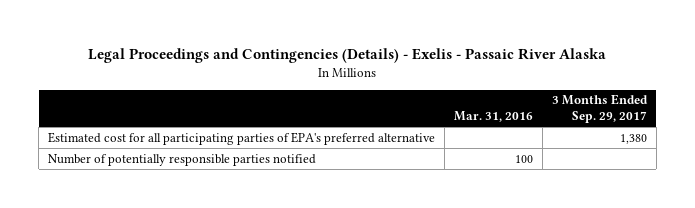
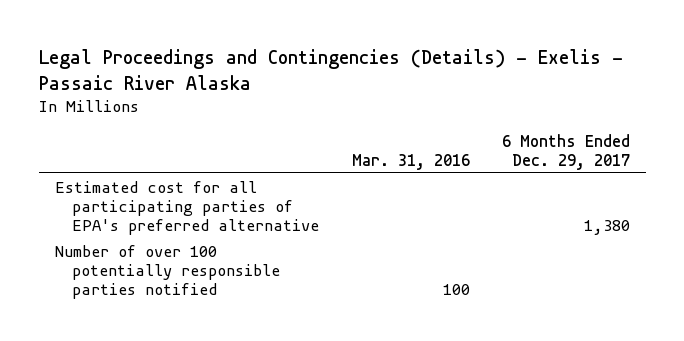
- | Mar. 31, 2016 | 3 Months Ended Sep. 29, 2017
+ | Mar. 31, 2016 | 6 Months Ended Dec. 29, 2017
- Number of potentially responsible parties notified | 100 |
+ Number of over 100 potentially responsible parties notified | 100 |

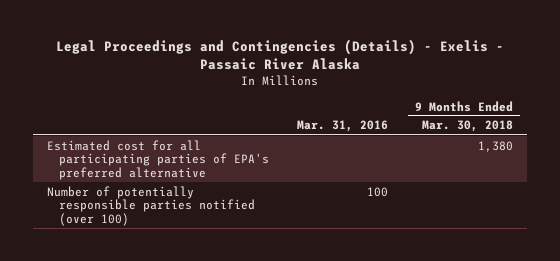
- | Mar. 31, 2016 | 6 Months Ended Dec. 29, 2017
+ | Mar. 31, 2016 | 9 Months Ended Mar. 30, 2018
- Number of over 100 potentially responsible parties notified | 100 |
+ Number of potentially responsible parties notified (over 100) | 100 |

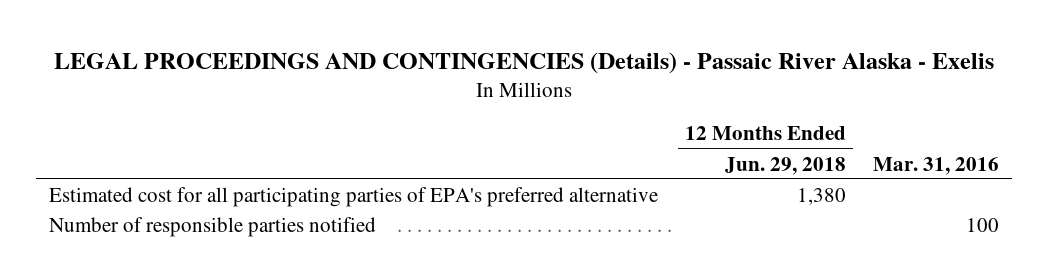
- Legal Proceedings and Contingencies (Details) - Exelis - Passaic River Alaska
+ LEGAL PROCEEDINGS AND CONTINGENCIES (Details) - Passaic River Alaska - Exelis
- | Mar. 31, 2016 | 9 Months Ended Mar. 30, 2018
+ | 12 Months Ended Jun. 29, 2018 | Mar. 31, 2016
- Number of potentially responsible parties notified (over 100) | 100 |
+ Number of responsible parties notified | | 100

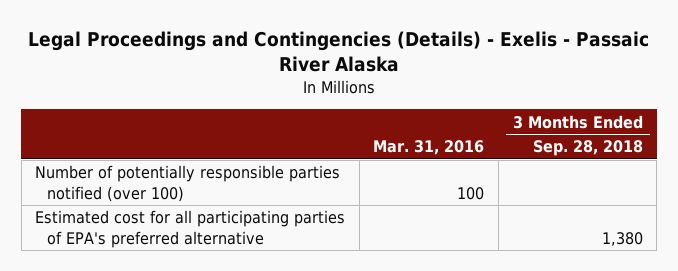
- LEGAL PROCEEDINGS AND CONTINGENCIES (Details) - Passaic River Alaska - Exelis
+ Legal Proceedings and Contingencies (Details) - Exelis - Passaic River Alaska
- | 12 Months Ended Jun. 29, 2018 | Mar. 31, 2016
+ | Mar. 31, 2016 | 3 Months Ended Sep. 28, 2018
+ Number of potentially responsible parties notified (over 100) | 100 |
- Number of responsible parties notified | | 100

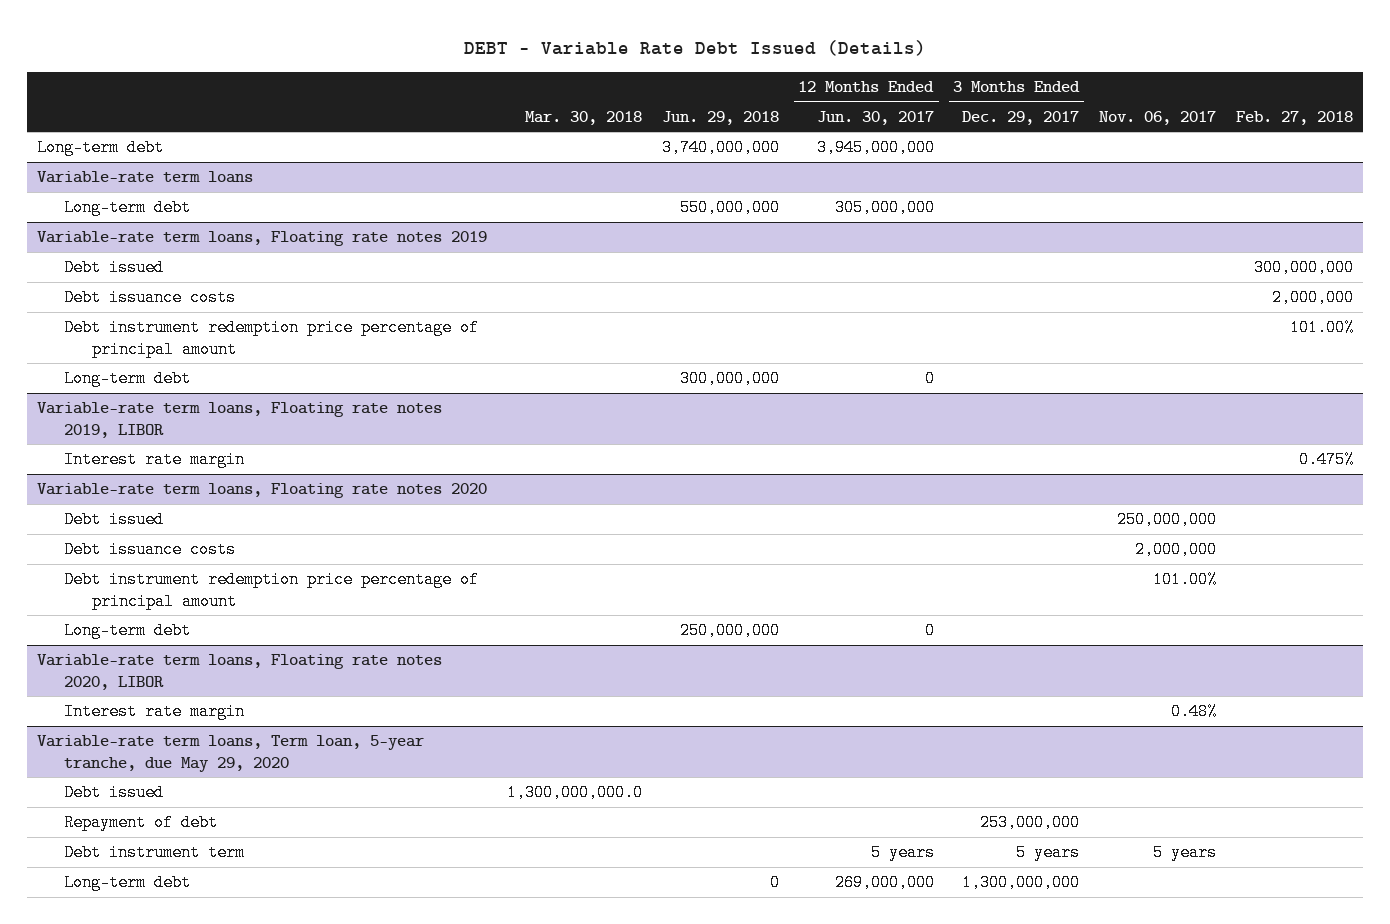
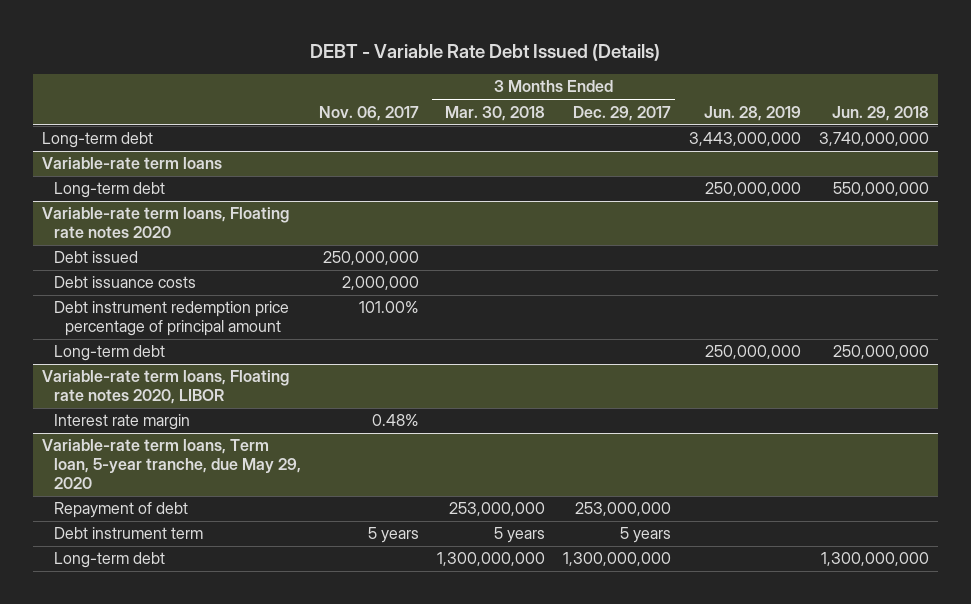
- | Mar. 30, 2018 | Jun. 29, 2018 | 12 Months Ended Jun. 30, 2017 | 3 Months Ended Dec. 29, 2017 | Nov. 06, 2017 | Feb. 27, 2018
+ | Nov. 06, 2017 | 3 Months Ended Mar. 30, 2018 | 3 Months Ended Dec. 29, 2017 | Jun. 28, 2019 | Jun. 29, 2018
- Variable-rate term loans, Floating rate notes 2019
- Debt issued | | | | | | 300,000,000
- Debt issuance costs | | | | | | 2,000,000
- Debt instrument redemption price percentage of principal amount | | | | | | 101.00%
- Long-term debt | | 300,000,000 | 0 | | |
- Variable-rate term loans, Floating rate notes 2019, LIBOR
- Interest rate margin | | | | | | 0.475%
@ Variable-rate term loans, Term loan, 5-year tranche, due May 29, 2020
- Debt issued | 1,300,000,000.0 | | | | |
- Long-term debt | | 0 | 269,000,000 | 1,300,000,000 | |
+ Long-term debt | | 1,300,000,000 | 1,300,000,000 | | 1,300,000,000

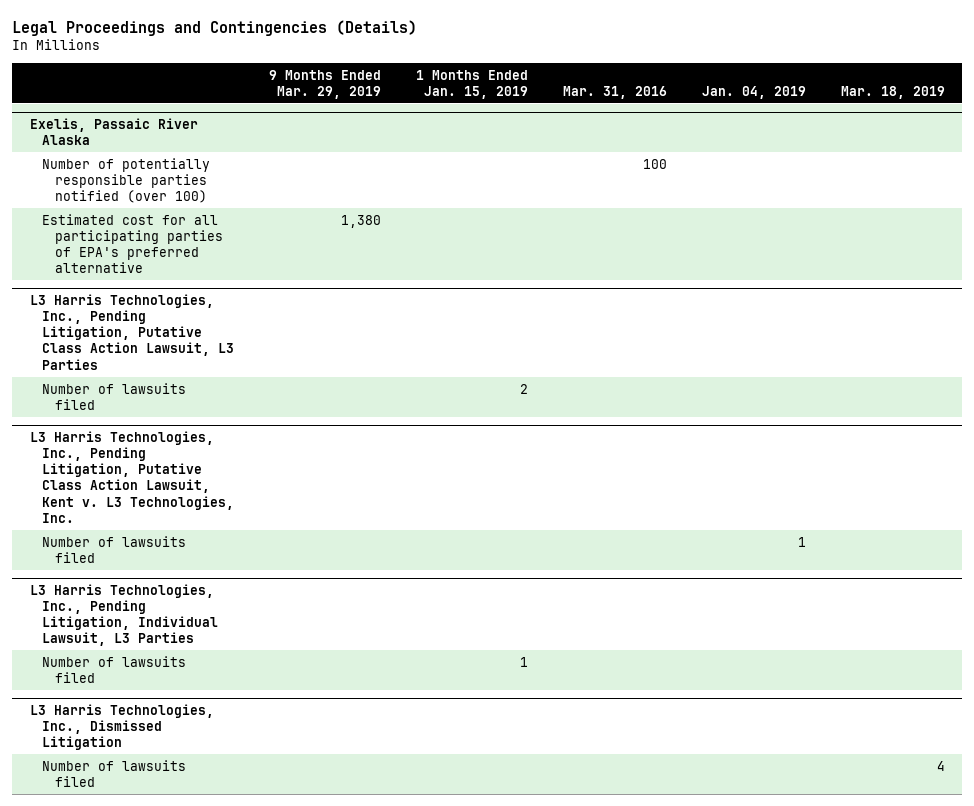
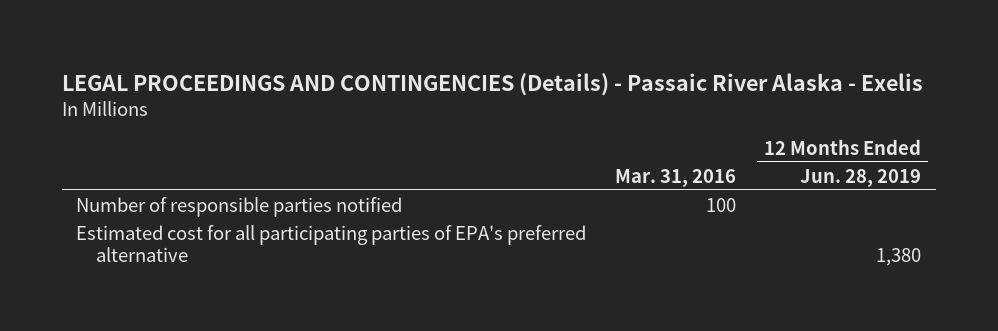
- Legal Proceedings and Contingencies (Details)
+ LEGAL PROCEEDINGS AND CONTINGENCIES (Details) - Passaic River Alaska - Exelis
- | 9 Months Ended Mar. 29, 2019 | 1 Months Ended Jan. 15, 2019 | Mar. 31, 2016 | Jan. 04, 2019 | Mar. 18, 2019
+ | Mar. 31, 2016 | 12 Months Ended Jun. 28, 2019
- Exelis, Passaic River Alaska
- Number of potentially responsible parties notified (over 100) | | | 100 | |
- Estimated cost for all participating parties of EPA's preferred alternative | 1,380 | | | |
- L3 Harris Technologies, Inc., Pending Litigation, Putative Class Action Lawsuit, L3 Parties
- Number of lawsuits filed | | 2 | | |
- L3 Harris Technologies, Inc., Pending Litigation, Putative Class Action Lawsuit, Kent v. L3 Technologies, Inc.
- Number of lawsuits filed | | | | 1 |
- L3 Harris Technologies, Inc., Pending Litigation, Individual Lawsuit, L3 Parties
- Number of lawsuits filed | | 1 | | |
- L3 Harris Technologies, Inc., Dismissed Litigation
- Number of lawsuits filed | | | | | 4
+ Number of responsible parties notified | 100 |
+ Estimated cost for all participating parties of EPA's preferred alternative | | 1,380

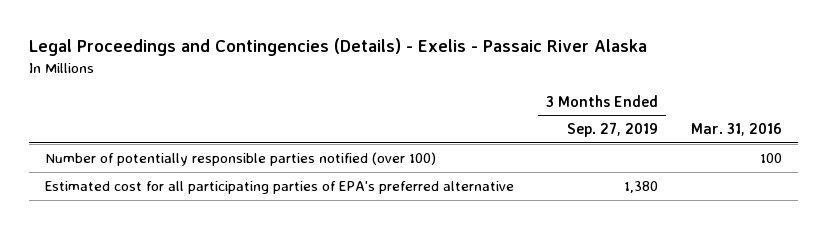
- LEGAL PROCEEDINGS AND CONTINGENCIES (Details) - Passaic River Alaska - Exelis
+ Legal Proceedings and Contingencies (Details) - Exelis - Passaic River Alaska
- | Mar. 31, 2016 | 12 Months Ended Jun. 28, 2019
+ | 3 Months Ended Sep. 27, 2019 | Mar. 31, 2016
- Number of responsible parties notified | 100 |
+ Number of potentially responsible parties notified (over 100) | | 100

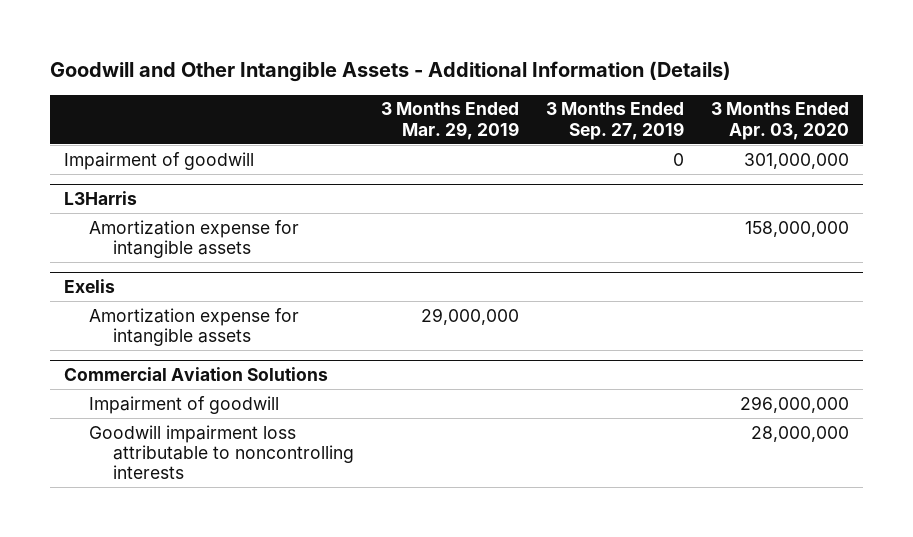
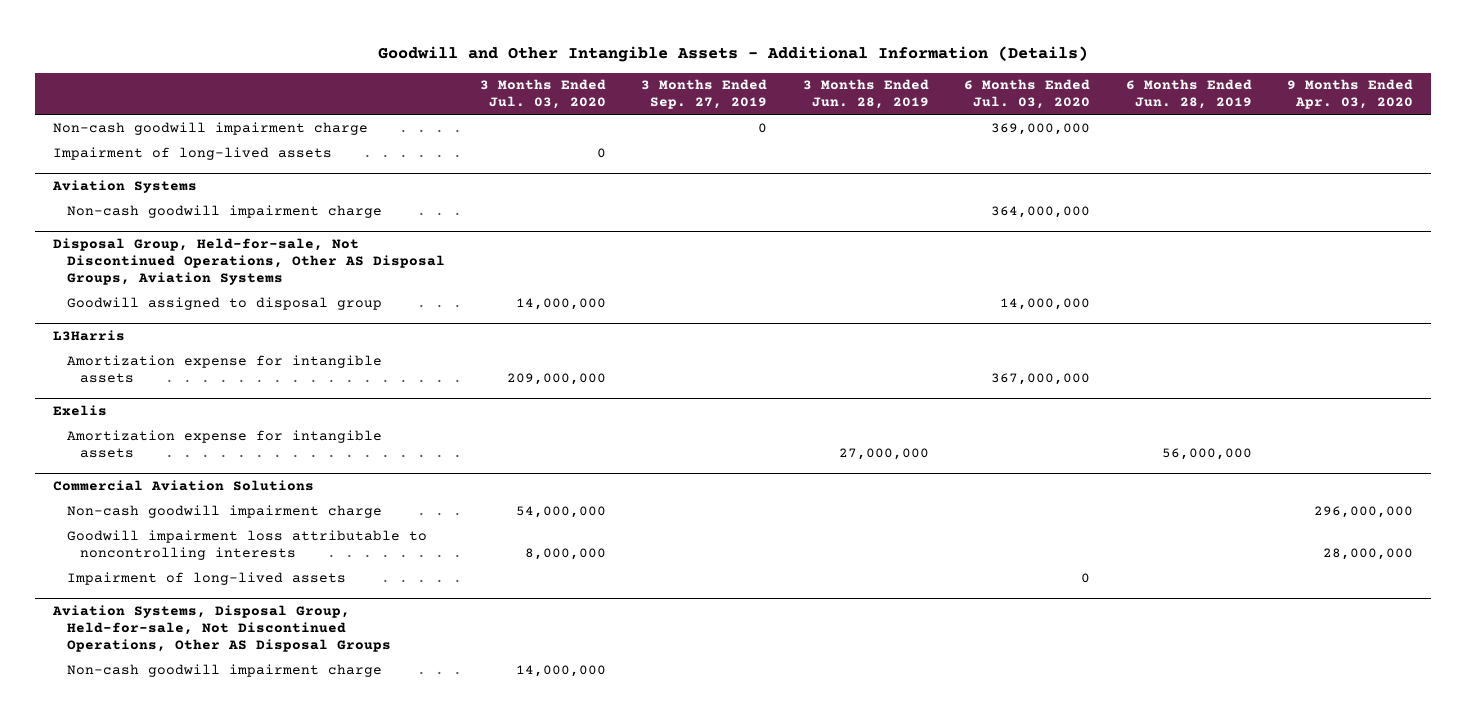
- | 3 Months Ended Mar. 29, 2019 | 3 Months Ended Sep. 27, 2019 | 3 Months Ended Apr. 03, 2020
+ | 3 Months Ended Jul. 03, 2020 | 3 Months Ended Sep. 27, 2019 | 3 Months Ended Jun. 28, 2019 | 6 Months Ended Jul. 03, 2020 | 6 Months Ended Jun. 28, 2019 | 9 Months Ended Apr. 03, 2020
- Impairment of goodwill | | 0 | 301,000,000
+ Non-cash goodwill impairment charge | | 0 | | 369,000,000 | |
+ Impairment of long-lived assets | 0 | | | | |
+ Aviation Systems
+ Non-cash goodwill impairment charge | | | | 364,000,000 | |
+ Disposal Group, Held-for-sale, Not Discontinued Operations, Other AS Disposal Groups, Aviation Systems
+ Goodwill assigned to disposal group | 14,000,000 | | | 14,000,000 | |
@ Commercial Aviation Solutions
- Impairment of goodwill | | | 296,000,000
+ Non-cash goodwill impairment charge | 54,000,000 | | | | | 296,000,000
+ Impairment of long-lived assets | | | | 0 | |
+ Aviation Systems, Disposal Group, Held-for-sale, Not Discontinued Operations, Other AS Disposal Groups
+ Non-cash goodwill impairment charge | 14,000,000 | | | | |

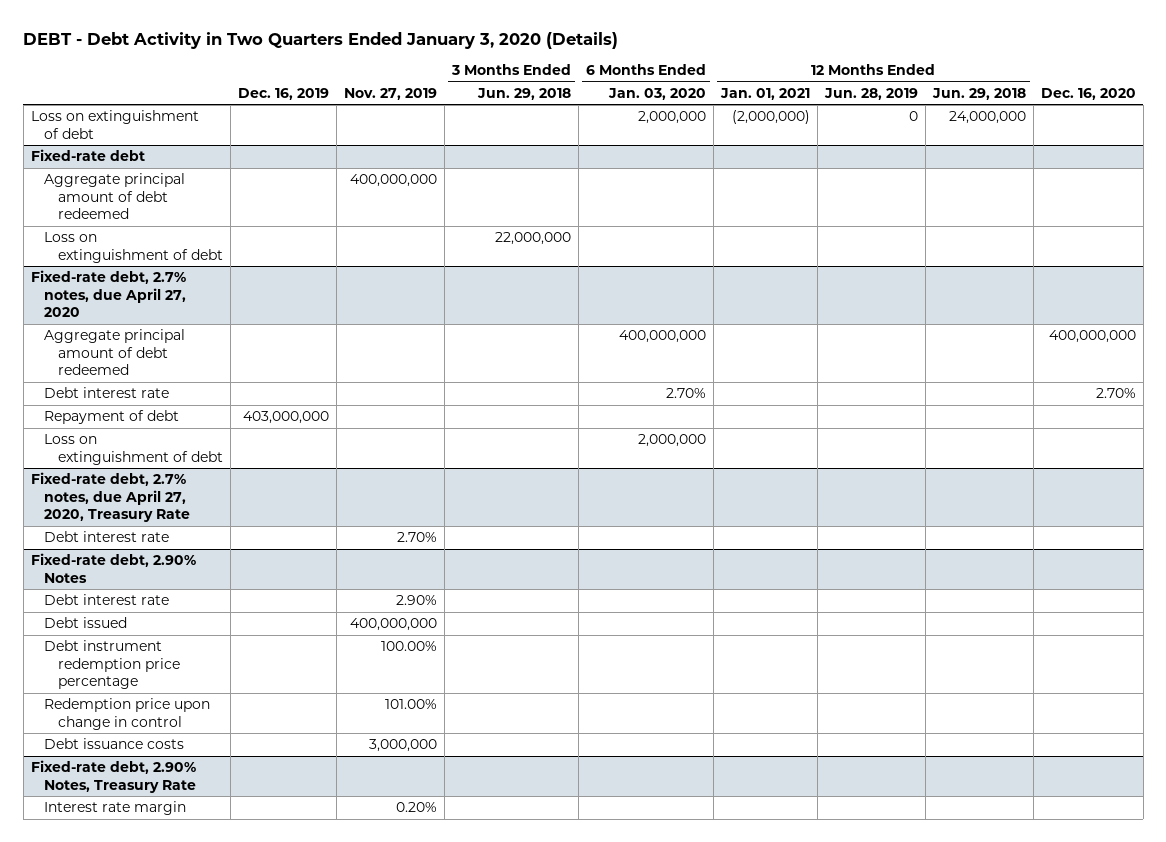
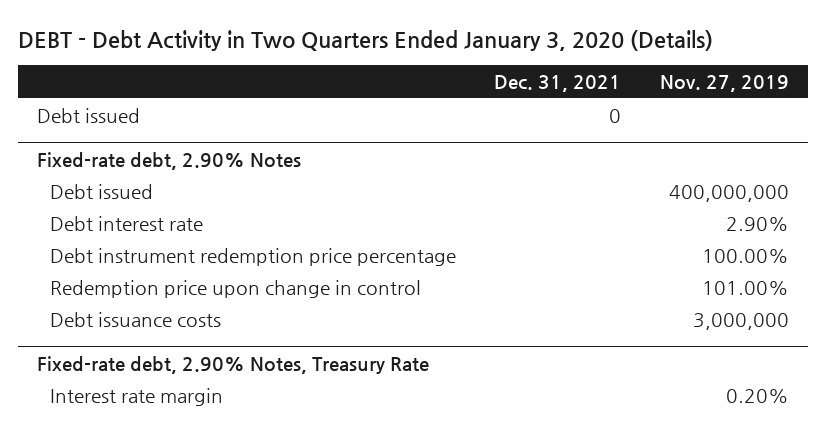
- | Dec. 16, 2019 | Nov. 27, 2019 | 3 Months Ended Jun. 29, 2018 | 6 Months Ended Jan. 03, 2020 | 12 Months Ended Jan. 01, 2021 | 12 Months Ended Jun. 28, 2019 | 12 Months Ended Jun. 29, 2018 | Dec. 16, 2020
+ | Dec. 31, 2021 | Nov. 27, 2019
- Loss on extinguishment of debt | | | | 2,000,000 | (2,000,000) | 0 | 24,000,000 |
- Fixed-rate debt
- Aggregate principal amount of debt redeemed | | 400,000,000 | | | | | |
- Loss on extinguishment of debt | | | 22,000,000 | | | | |
- Fixed-rate debt, 2.7% notes, due April 27, 2020
- Aggregate principal amount of debt redeemed | | | | 400,000,000 | | | | 400,000,000
- Debt interest rate | | | | 2.70% | | | | 2.70%
- Repayment of debt | 403,000,000 | | | | | | |
- Loss on extinguishment of debt | | | | 2,000,000 | | | |
- Fixed-rate debt, 2.7% notes, due April 27, 2020, Treasury Rate
- Debt interest rate | | 2.70% | | | | | |
+ Debt issued | 0 |
@ Fixed-rate debt, 2.90% Notes
moved down: Debt interest rate | | 2.90%

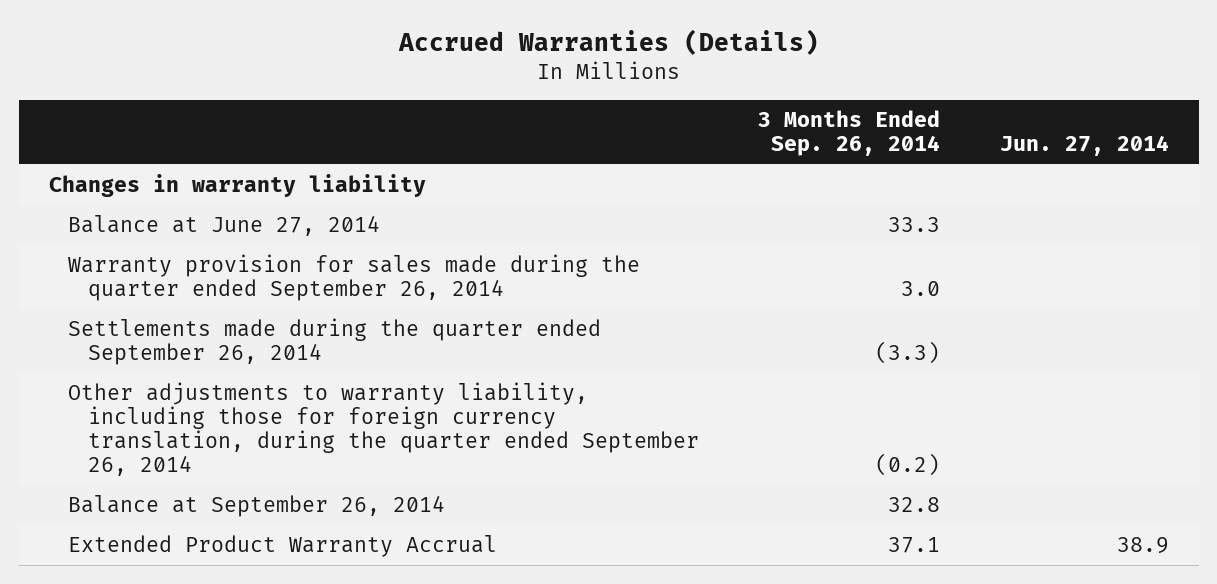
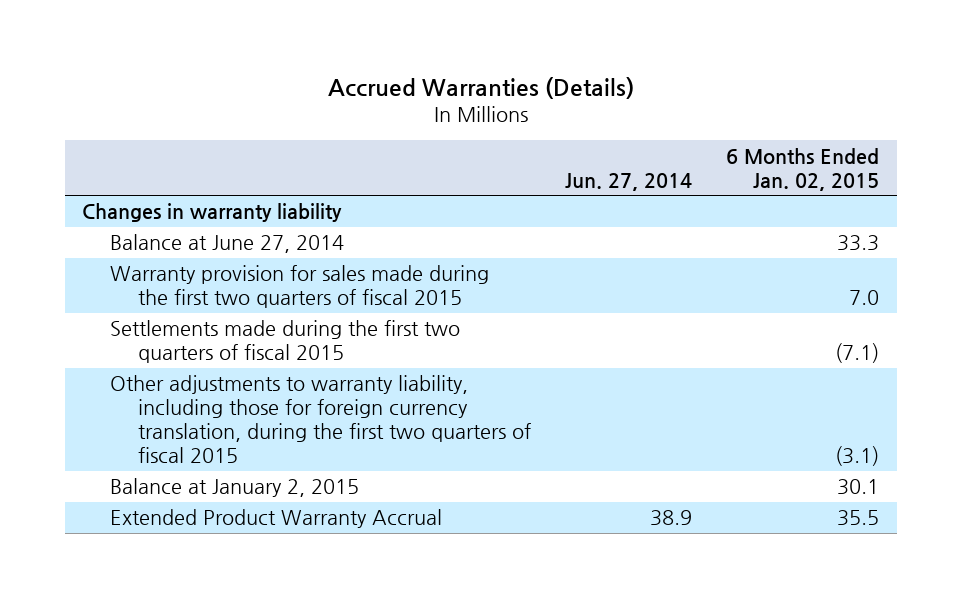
- | 3 Months Ended Sep. 26, 2014 | Jun. 27, 2014
+ | Jun. 27, 2014 | 6 Months Ended Jan. 02, 2015
- Warranty provision for sales made during the quarter ended September 26, 2014 | 3.0 |
- Settlements made during the quarter ended September 26, 2014 | (3.3) |
- Other adjustments to warranty liability, including those for foreign currency translation, during the quarter ended September 26, 2014 | (0.2) |
- Balance at September 26, 2014 | 32.8 |
+ Warranty provision for sales made during the first two quarters of fiscal 2015 | | 7.0
+ Settlements made during the first two quarters of fiscal 2015 | | (7.1)
+ Other adjustments to warranty liability, including those for foreign currency translation, during the first two quarters of fiscal 2015 | | (3.1)
+ Balance at January 2, 2015 | | 30.1

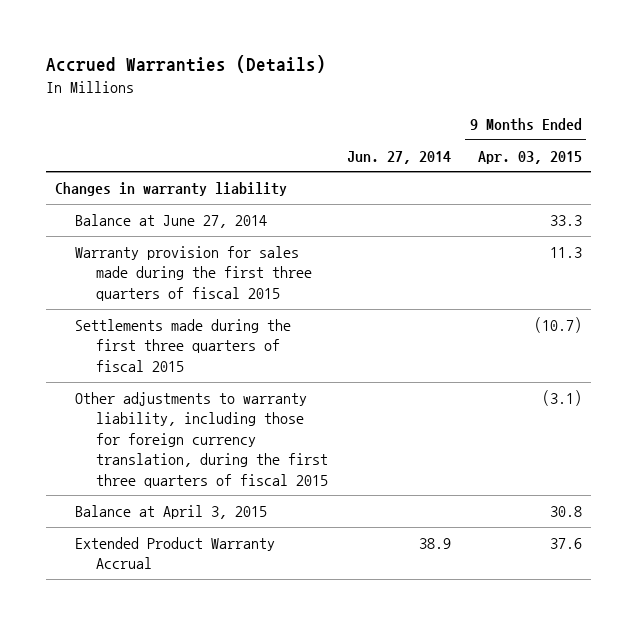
- | Jun. 27, 2014 | 6 Months Ended Jan. 02, 2015
+ | Jun. 27, 2014 | 9 Months Ended Apr. 03, 2015
- Warranty provision for sales made during the first two quarters of fiscal 2015 | | 7.0
- Settlements made during the first two quarters of fiscal 2015 | | (7.1)
- Other adjustments to warranty liability, including those for foreign currency translation, during the first two quarters of fiscal 2015 | | (3.1)
- Balance at January 2, 2015 | | 30.1
+ Warranty provision for sales made during the first three quarters of fiscal 2015 | | 11.3
+ Settlements made during the first three quarters of fiscal 2015 | | (10.7)
+ Other adjustments to warranty liability, including those for foreign currency translation, during the first three quarters of fiscal 2015 | | (3.1)
+ Balance at April 3, 2015 | | 30.8

